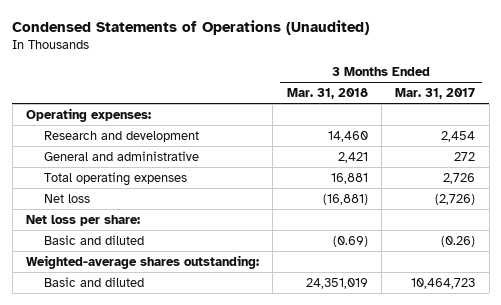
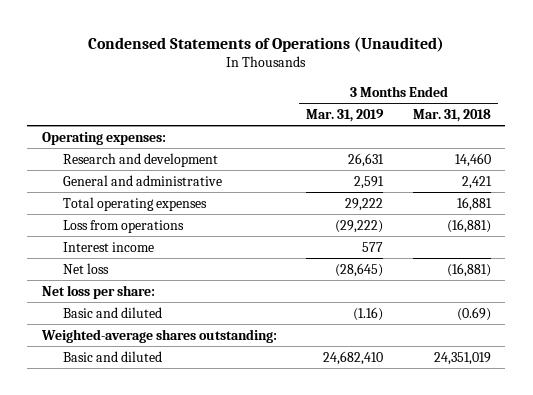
- | 3 Months Ended Mar. 31, 2018 | 3 Months Ended Mar. 31, 2017
+ | 3 Months Ended Mar. 31, 2019 | 3 Months Ended Mar. 31, 2018
+ Loss from operations | (29,222) | (16,881)
+ Interest income | 577 |

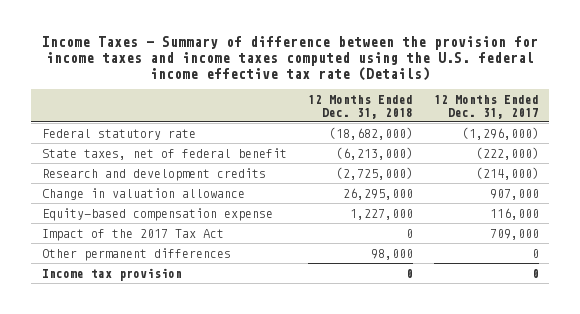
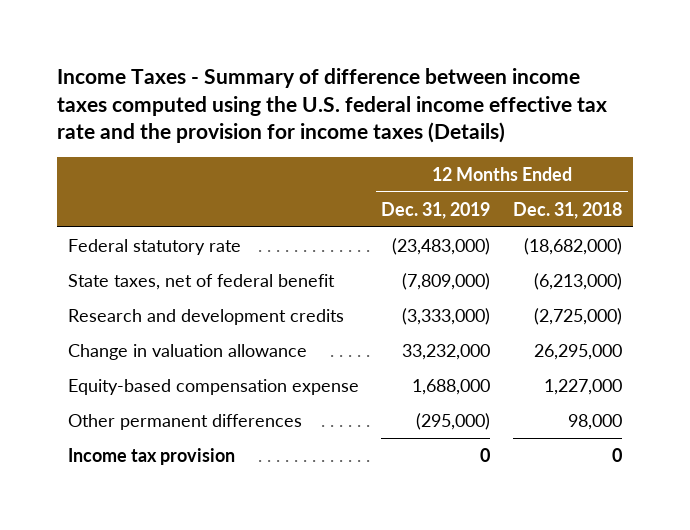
- Income Taxes - Summary of difference between the provision for income taxes and income taxes computed using the U.S. federal income effective tax rate (Details)
+ Income Taxes - Summary of difference between income taxes computed using the U.S. federal income effective tax rate and the provision for income taxes (Details)
- | 12 Months Ended Dec. 31, 2018 | 12 Months Ended Dec. 31, 2017
+ | 12 Months Ended Dec. 31, 2019 | 12 Months Ended Dec. 31, 2018
- Impact of the 2017 Tax Act | 0 | 709,000

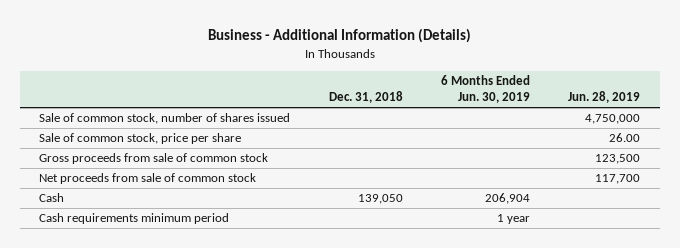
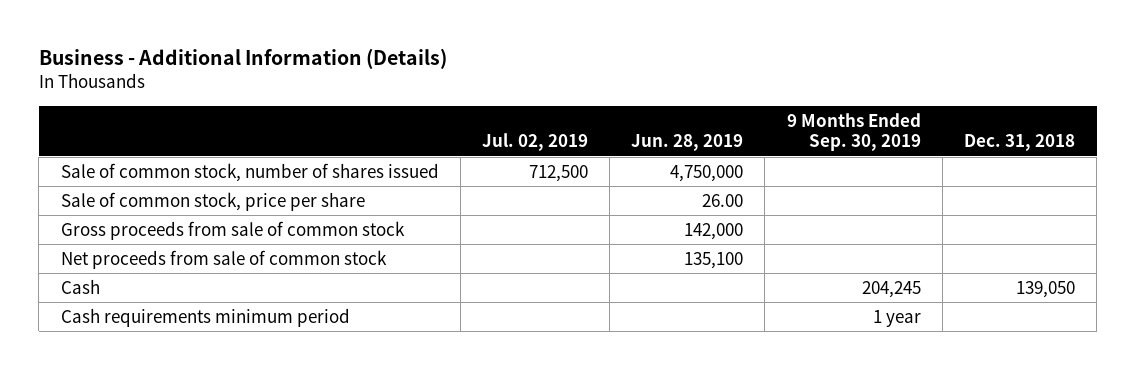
- | Dec. 31, 2018 | 6 Months Ended Jun. 30, 2019 | Jun. 28, 2019
+ | Jul. 02, 2019 | Jun. 28, 2019 | 9 Months Ended Sep. 30, 2019 | Dec. 31, 2018
- Gross proceeds from sale of common stock | | | 123,500
- Net proceeds from sale of common stock | | | 117,700
+ Gross proceeds from sale of common stock | | 142,000 | |
+ Net proceeds from sale of common stock | | 135,100 | |

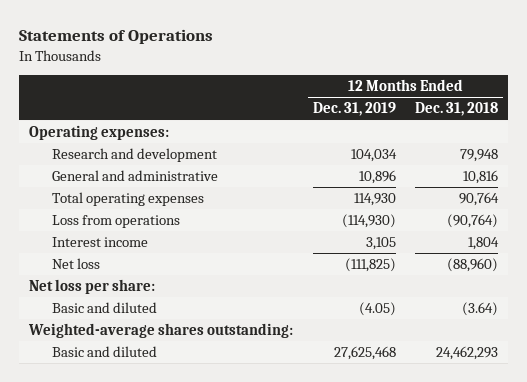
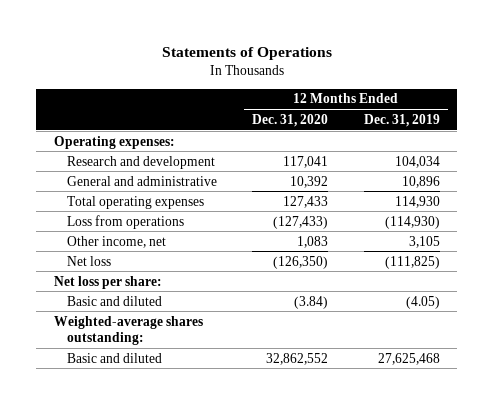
- | 12 Months Ended Dec. 31, 2019 | 12 Months Ended Dec. 31, 2018
+ | 12 Months Ended Dec. 31, 2020 | 12 Months Ended Dec. 31, 2019
- Interest income | 3,105 | 1,804
+ Other income, net | 1,083 | 3,105

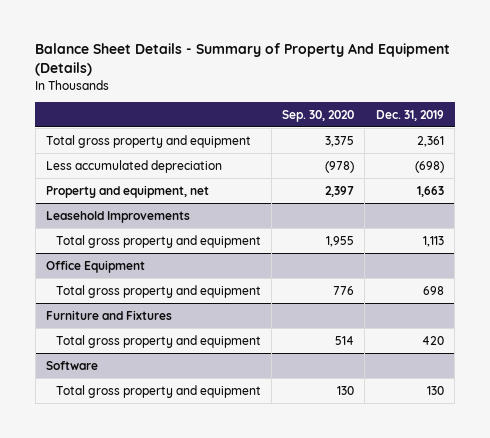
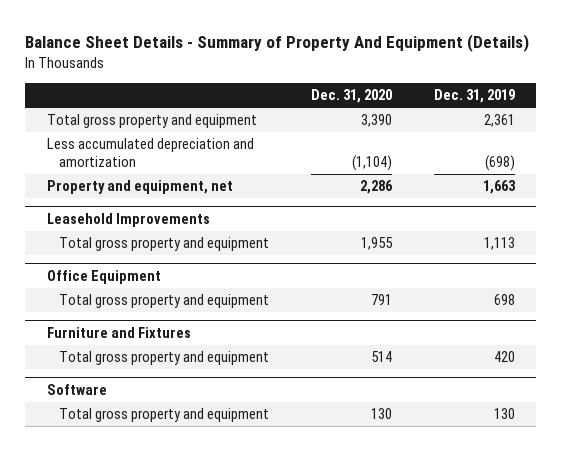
- | Sep. 30, 2020 | Dec. 31, 2019
+ | Dec. 31, 2020 | Dec. 31, 2019
- Less accumulated depreciation | (978) | (698)
+ Less accumulated depreciation and amortization | (1,104) | (698)

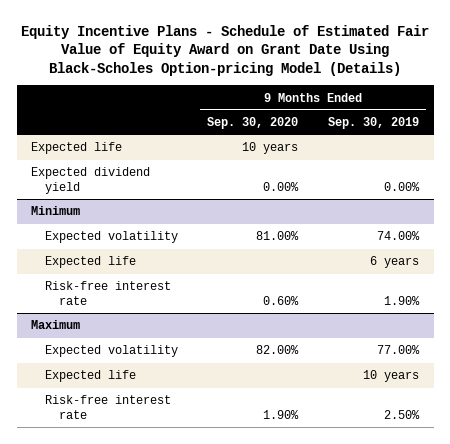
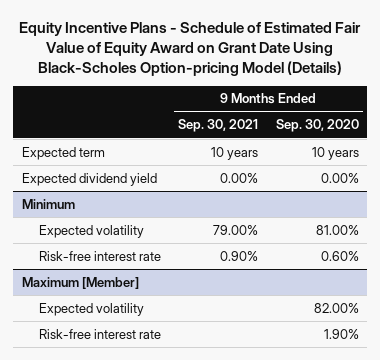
- | 9 Months Ended Sep. 30, 2020 | 9 Months Ended Sep. 30, 2019
+ | 9 Months Ended Sep. 30, 2021 | 9 Months Ended Sep. 30, 2020
- Expected life | 10 years |
+ Expected term | 10 years | 10 years
@ Minimum
- Expected life | | 6 years
- Maximum
+ Maximum [Member]
- Expected life | | 10 years

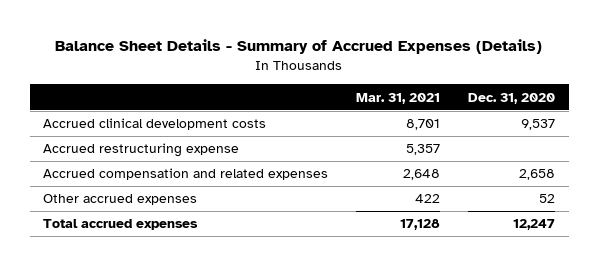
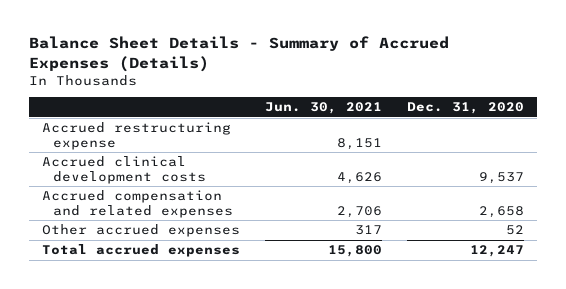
- | Mar. 31, 2021 | Dec. 31, 2020
+ | Jun. 30, 2021 | Dec. 31, 2020
moved down: Accrued clinical development costs | 4,626 | 9,537

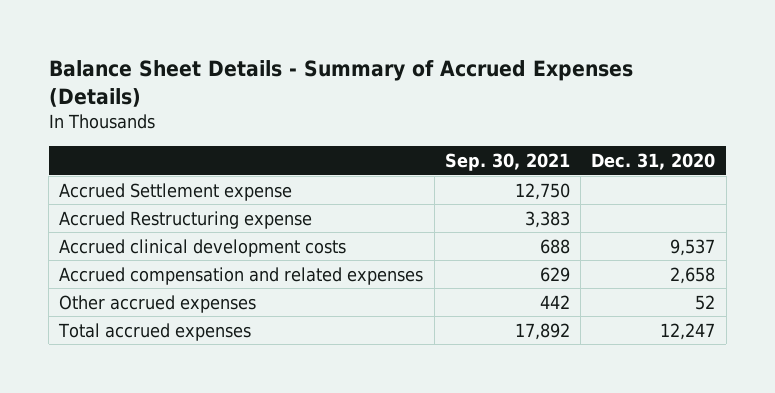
- | Jun. 30, 2021 | Dec. 31, 2020
+ | Sep. 30, 2021 | Dec. 31, 2020
- Accrued restructuring expense | 8,151 |
+ Accrued Settlement expense | 12,750 |
+ Accrued Restructuring expense | 3,383 |

